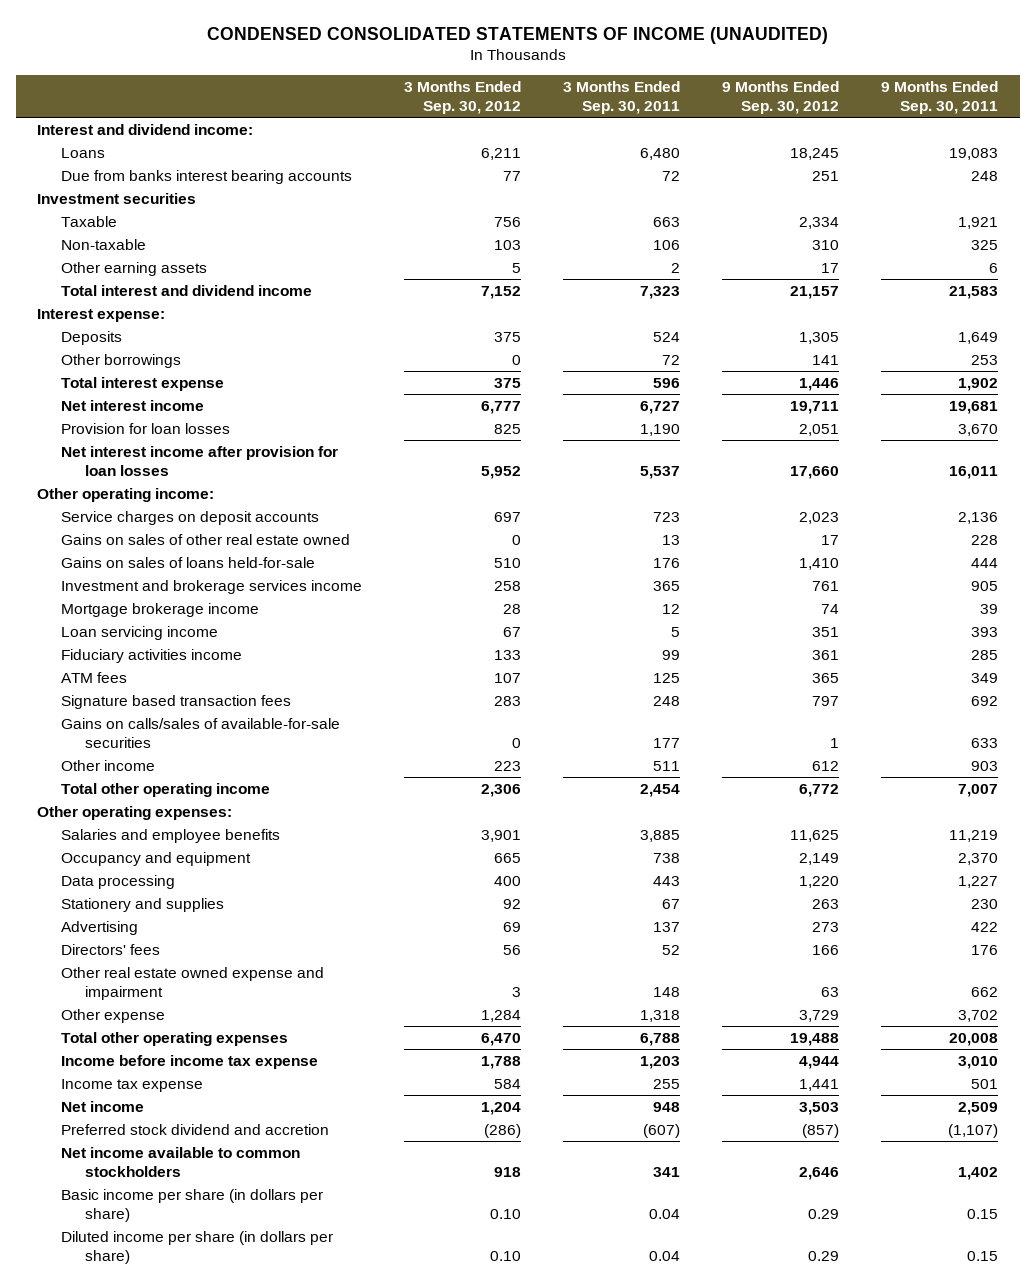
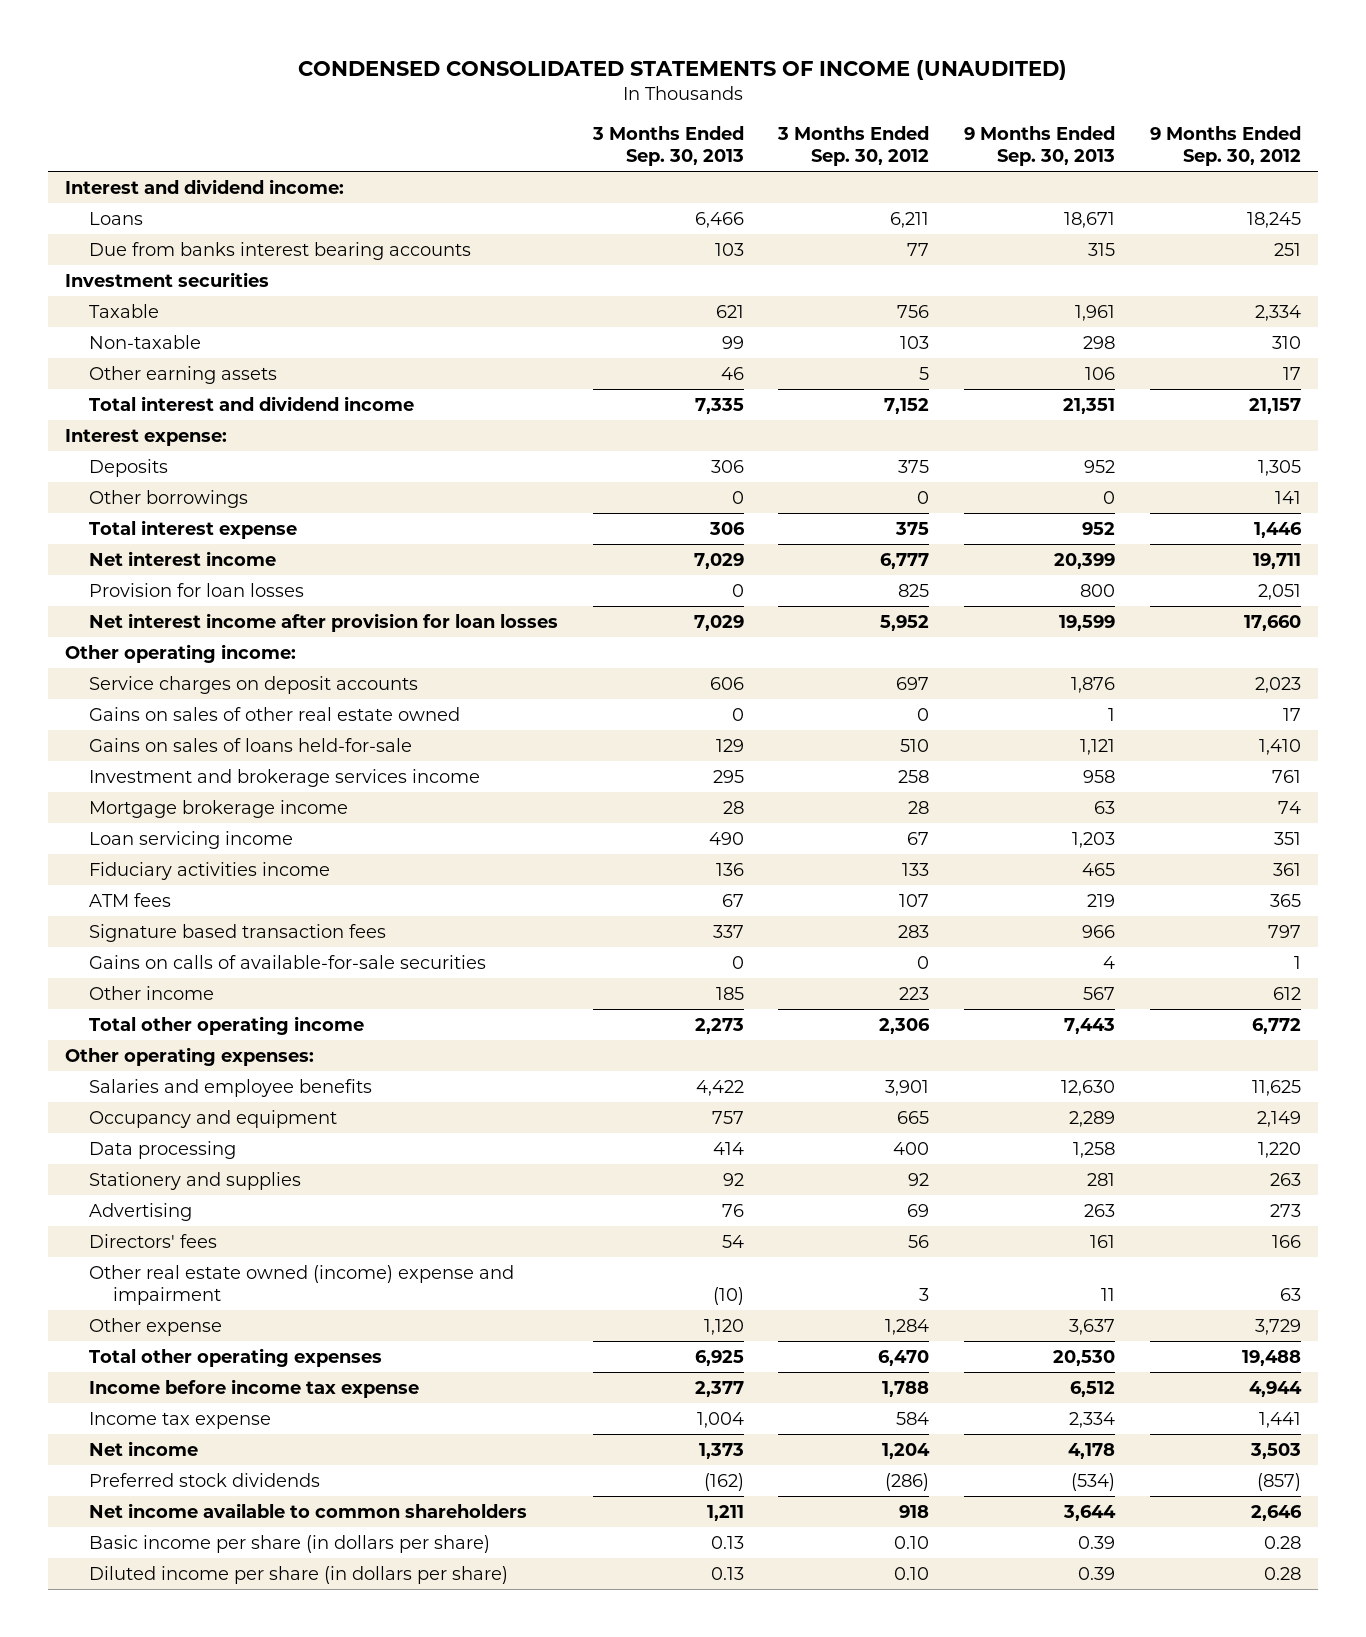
- | 3 Months Ended Sep. 30, 2012 | 3 Months Ended Sep. 30, 2011 | 9 Months Ended Sep. 30, 2012 | 9 Months Ended Sep. 30, 2011
+ | 3 Months Ended Sep. 30, 2013 | 3 Months Ended Sep. 30, 2012 | 9 Months Ended Sep. 30, 2013 | 9 Months Ended Sep. 30, 2012
- Gains on calls/sales of available-for-sale securities | 0 | 177 | 1 | 633
+ Gains on calls of available-for-sale securities | 0 | 0 | 4 | 1
- Other real estate owned expense and impairment | 3 | 148 | 63 | 662
+ Other real estate owned (income) expense and impairment | (10) | 3 | 11 | 63
- Preferred stock dividend and accretion | (286) | (607) | (857) | (1,107)
- Net income available to common stockholders | 918 | 341 | 2,646 | 1,402
- Basic income per share (in dollars per share) | 0.10 | 0.04 | 0.29 | 0.15
- Diluted income per share (in dollars per share) | 0.10 | 0.04 | 0.29 | 0.15
+ Preferred stock dividends | (162) | (286) | (534) | (857)
+ Net income available to common shareholders | 1,211 | 918 | 3,644 | 2,646
+ Basic income per share (in dollars per share) | 0.13 | 0.10 | 0.39 | 0.28
+ Diluted income per share (in dollars per share) | 0.13 | 0.10 | 0.39 | 0.28

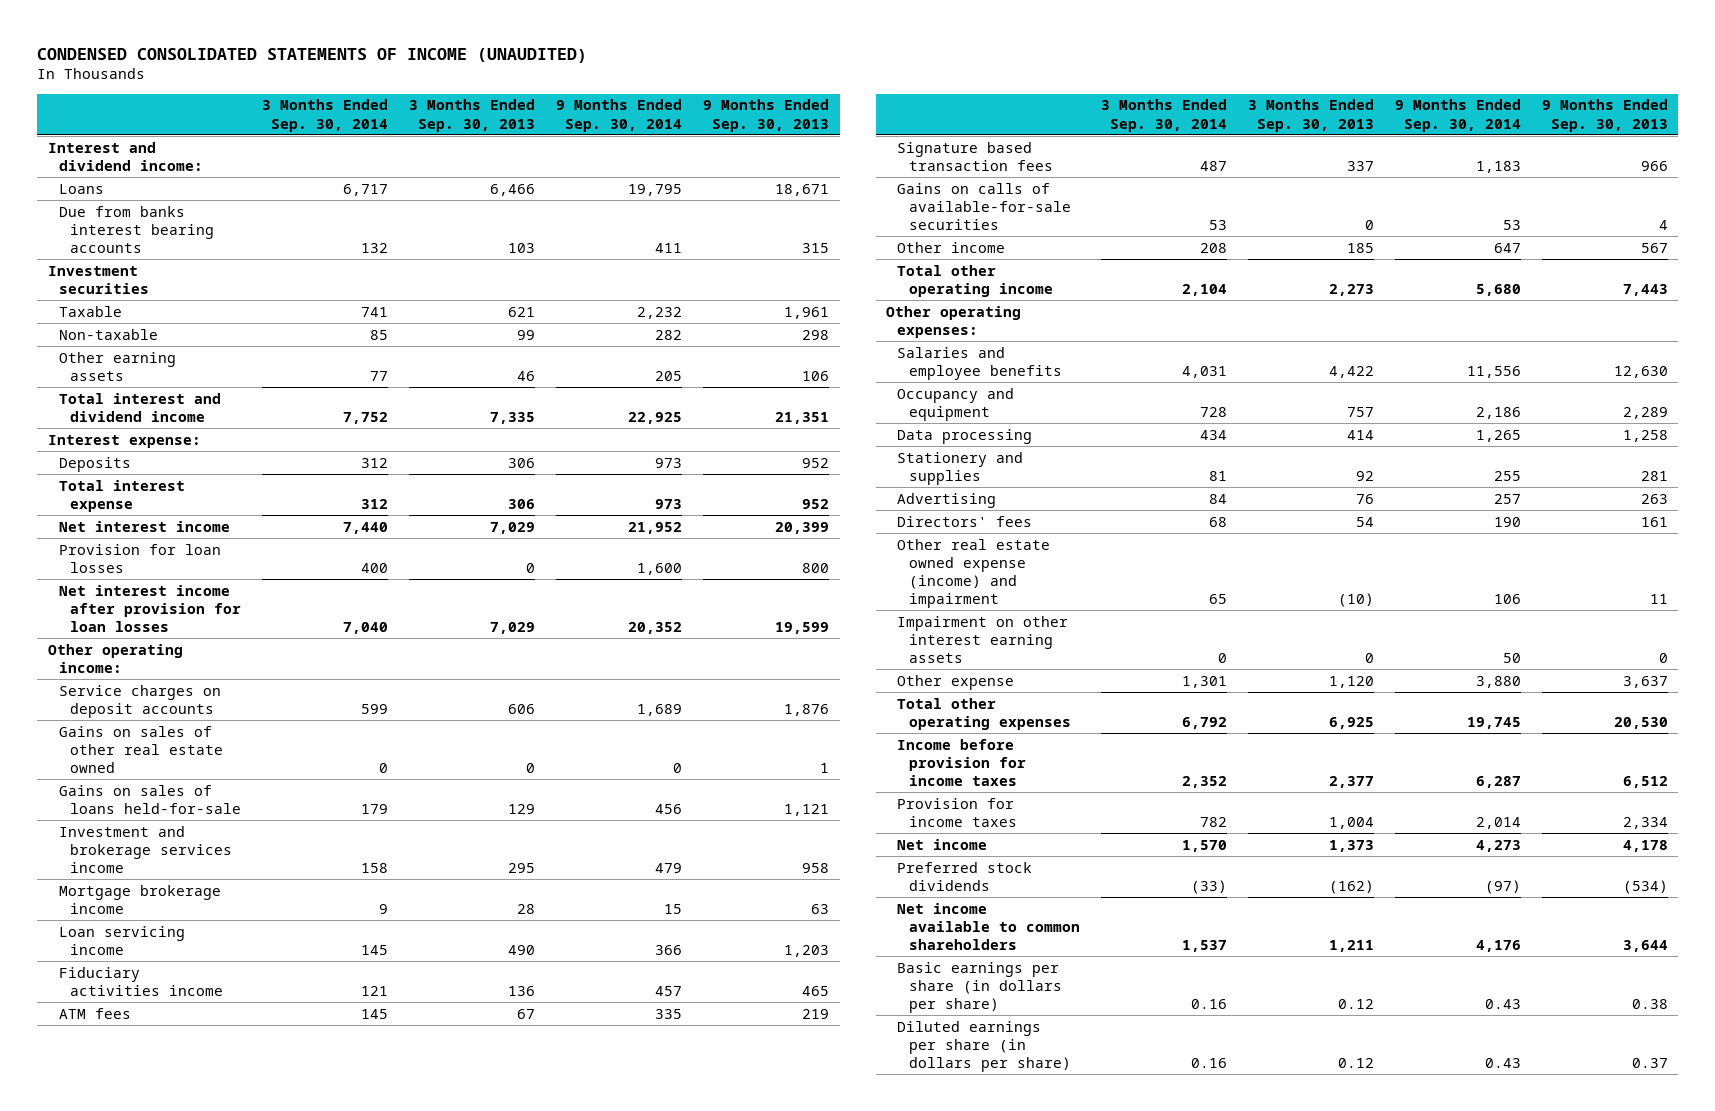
- | 3 Months Ended Sep. 30, 2013 | 3 Months Ended Sep. 30, 2012 | 9 Months Ended Sep. 30, 2013 | 9 Months Ended Sep. 30, 2012
+ | 3 Months Ended Sep. 30, 2014 | 3 Months Ended Sep. 30, 2013 | 9 Months Ended Sep. 30, 2014 | 9 Months Ended Sep. 30, 2013
- Other borrowings | 0 | 0 | 0 | 141
- Other real estate owned (income) expense and impairment | (10) | 3 | 11 | 63
+ Other real estate owned expense (income) and impairment | 65 | (10) | 106 | 11
+ Impairment on other interest earning assets | 0 | 0 | 50 | 0
- Income before income tax expense | 2,377 | 1,788 | 6,512 | 4,944
- Income tax expense | 1,004 | 584 | 2,334 | 1,441
+ Income before provision for income taxes | 2,352 | 2,377 | 6,287 | 6,512
+ Provision for income taxes | 782 | 1,004 | 2,014 | 2,334
- Basic income per share (in dollars per share) | 0.13 | 0.10 | 0.39 | 0.28
- Diluted income per share (in dollars per share) | 0.13 | 0.10 | 0.39 | 0.28
+ Basic earnings per share (in dollars per share) | 0.16 | 0.12 | 0.43 | 0.38
+ Diluted earnings per share (in dollars per share) | 0.16 | 0.12 | 0.43 | 0.37

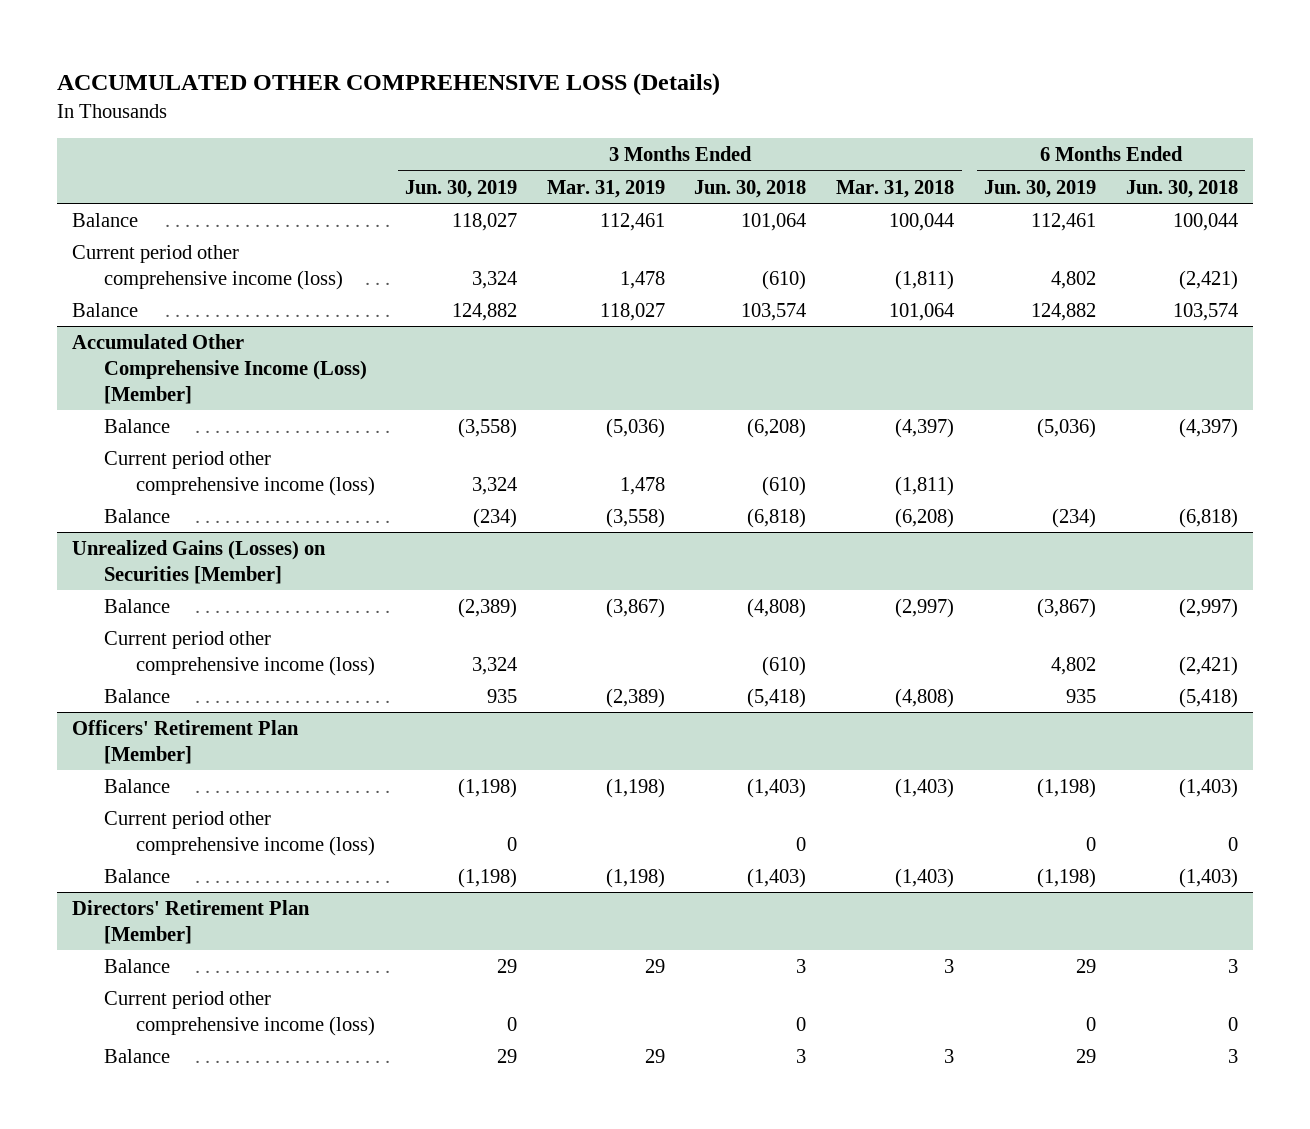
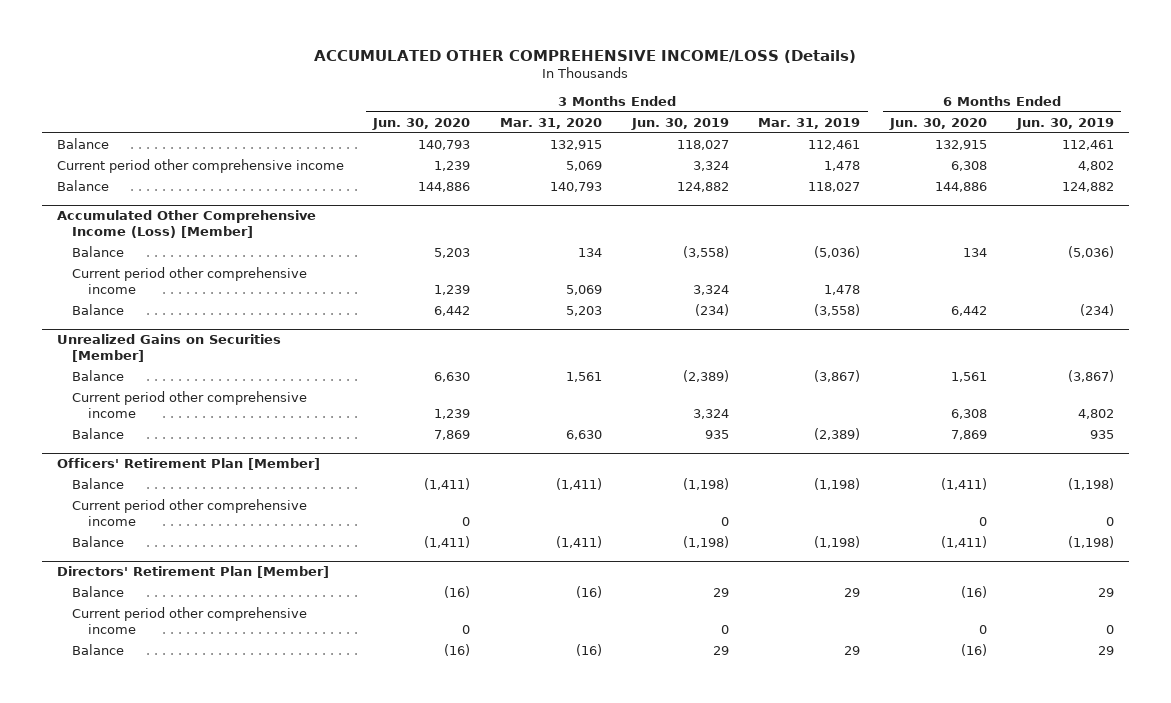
- ACCUMULATED OTHER COMPREHENSIVE LOSS (Details)
+ ACCUMULATED OTHER COMPREHENSIVE INCOME/LOSS (Details)
- | 3 Months Ended Jun. 30, 2019 | 3 Months Ended Mar. 31, 2019 | 3 Months Ended Jun. 30, 2018 | 3 Months Ended Mar. 31, 2018 | 6 Months Ended Jun. 30, 2019 | 6 Months Ended Jun. 30, 2018
+ | 3 Months Ended Jun. 30, 2020 | 3 Months Ended Mar. 31, 2020 | 3 Months Ended Jun. 30, 2019 | 3 Months Ended Mar. 31, 2019 | 6 Months Ended Jun. 30, 2020 | 6 Months Ended Jun. 30, 2019
- Current period other comprehensive income (loss) | 3,324 | 1,478 | (610) | (1,811) | 4,802 | (2,421)
+ Current period other comprehensive income | 1,239 | 5,069 | 3,324 | 1,478 | 6,308 | 4,802
@ Accumulated Other Comprehensive Income (Loss) [Member]
- Current period other comprehensive income (loss) | 3,324 | 1,478 | (610) | (1,811) | |
+ Current period other comprehensive income | 1,239 | 5,069 | 3,324 | 1,478 | |
- Unrealized Gains (Losses) on Securities [Member]
+ Unrealized Gains on Securities [Member]
- Current period other comprehensive income (loss) | 3,324 | | (610) | | 4,802 | (2,421)
+ Current period other comprehensive income | 1,239 | | 3,324 | | 6,308 | 4,802
@ Officers' Retirement Plan [Member]
- Current period other comprehensive income (loss) | 0 | | 0 | | 0 | 0
+ Current period other comprehensive income | 0 | | 0 | | 0 | 0
@ Directors' Retirement Plan [Member]
- Current period other comprehensive income (loss) | 0 | | 0 | | 0 | 0
+ Current period other comprehensive income | 0 | | 0 | | 0 | 0

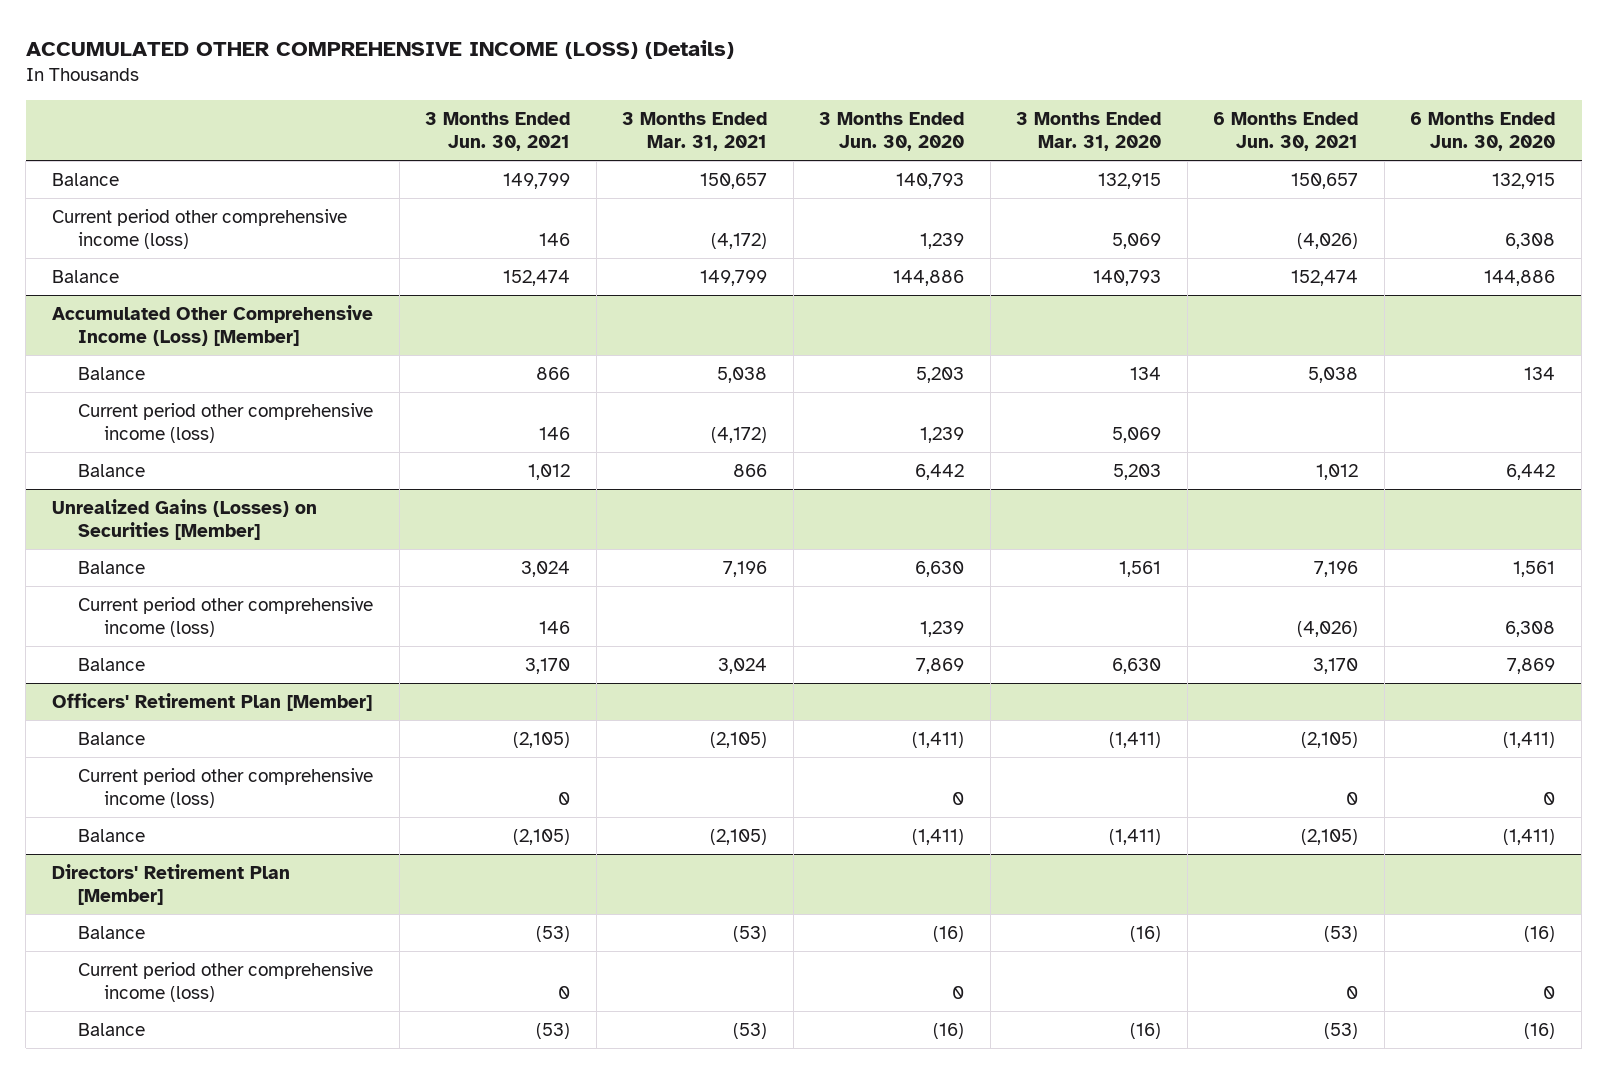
- ACCUMULATED OTHER COMPREHENSIVE INCOME/LOSS (Details)
+ ACCUMULATED OTHER COMPREHENSIVE INCOME (LOSS) (Details)
- | 3 Months Ended Jun. 30, 2020 | 3 Months Ended Mar. 31, 2020 | 3 Months Ended Jun. 30, 2019 | 3 Months Ended Mar. 31, 2019 | 6 Months Ended Jun. 30, 2020 | 6 Months Ended Jun. 30, 2019
+ | 3 Months Ended Jun. 30, 2021 | 3 Months Ended Mar. 31, 2021 | 3 Months Ended Jun. 30, 2020 | 3 Months Ended Mar. 31, 2020 | 6 Months Ended Jun. 30, 2021 | 6 Months Ended Jun. 30, 2020
- Current period other comprehensive income | 1,239 | 5,069 | 3,324 | 1,478 | 6,308 | 4,802
+ Current period other comprehensive income (loss) | 146 | (4,172) | 1,239 | 5,069 | (4,026) | 6,308
@ Accumulated Other Comprehensive Income (Loss) [Member]
- Current period other comprehensive income | 1,239 | 5,069 | 3,324 | 1,478 | |
+ Current period other comprehensive income (loss) | 146 | (4,172) | 1,239 | 5,069 | |
- Unrealized Gains on Securities [Member]
+ Unrealized Gains (Losses) on Securities [Member]
- Current period other comprehensive income | 1,239 | | 3,324 | | 6,308 | 4,802
+ Current period other comprehensive income (loss) | 146 | | 1,239 | | (4,026) | 6,308
@ Officers' Retirement Plan [Member]
- Current period other comprehensive income | 0 | | 0 | | 0 | 0
+ Current period other comprehensive income (loss) | 0 | | 0 | | 0 | 0
@ Directors' Retirement Plan [Member]
- Current period other comprehensive income | 0 | | 0 | | 0 | 0
+ Current period other comprehensive income (loss) | 0 | | 0 | | 0 | 0

